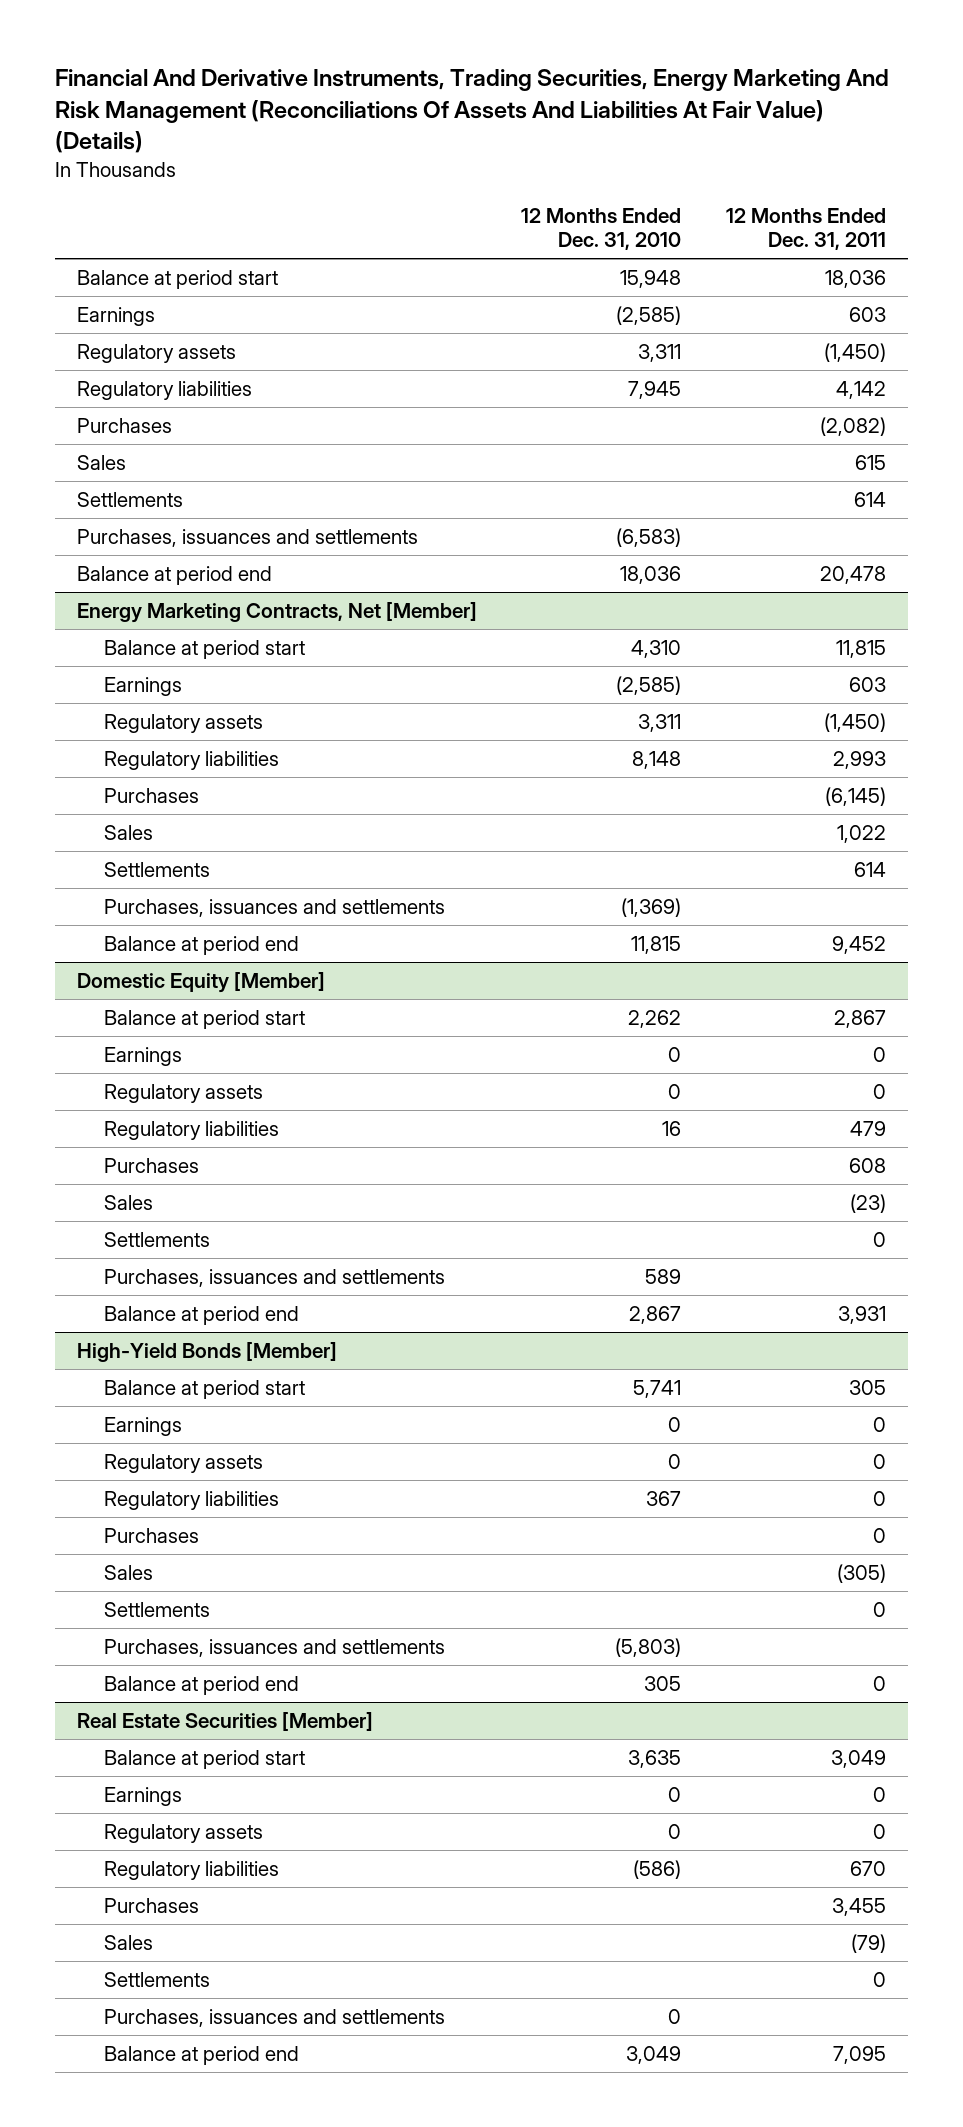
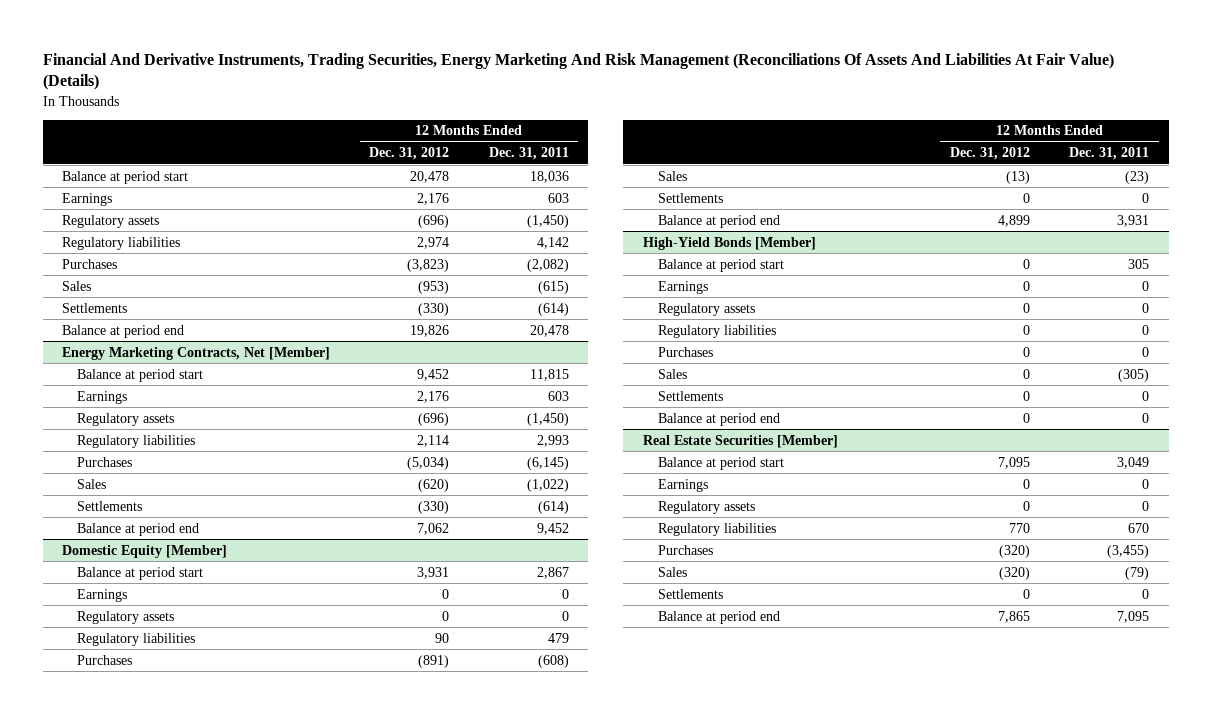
- | 12 Months Ended Dec. 31, 2010 | 12 Months Ended Dec. 31, 2011
+ | 12 Months Ended Dec. 31, 2012 | 12 Months Ended Dec. 31, 2011
- Sales | | 615
- Settlements | | 614
- Purchases, issuances and settlements | (6,583) |
+ Sales | (953) | (615)
+ Settlements | (330) | (614)
@ Energy Marketing Contracts, Net [Member]
- Sales | | 1,022
- Settlements | | 614
- Purchases, issuances and settlements | (1,369) |
+ Sales | (620) | (1,022)
+ Settlements | (330) | (614)
@ Domestic Equity [Member]
- Purchases | | 608
+ Purchases | (891) | (608)
- Purchases, issuances and settlements | 589 |
@ High-Yield Bonds [Member]
- Purchases, issuances and settlements | (5,803) |
@ Real Estate Securities [Member]
- Purchases | | 3,455
+ Purchases | (320) | (3,455)
- Purchases, issuances and settlements | 0 |

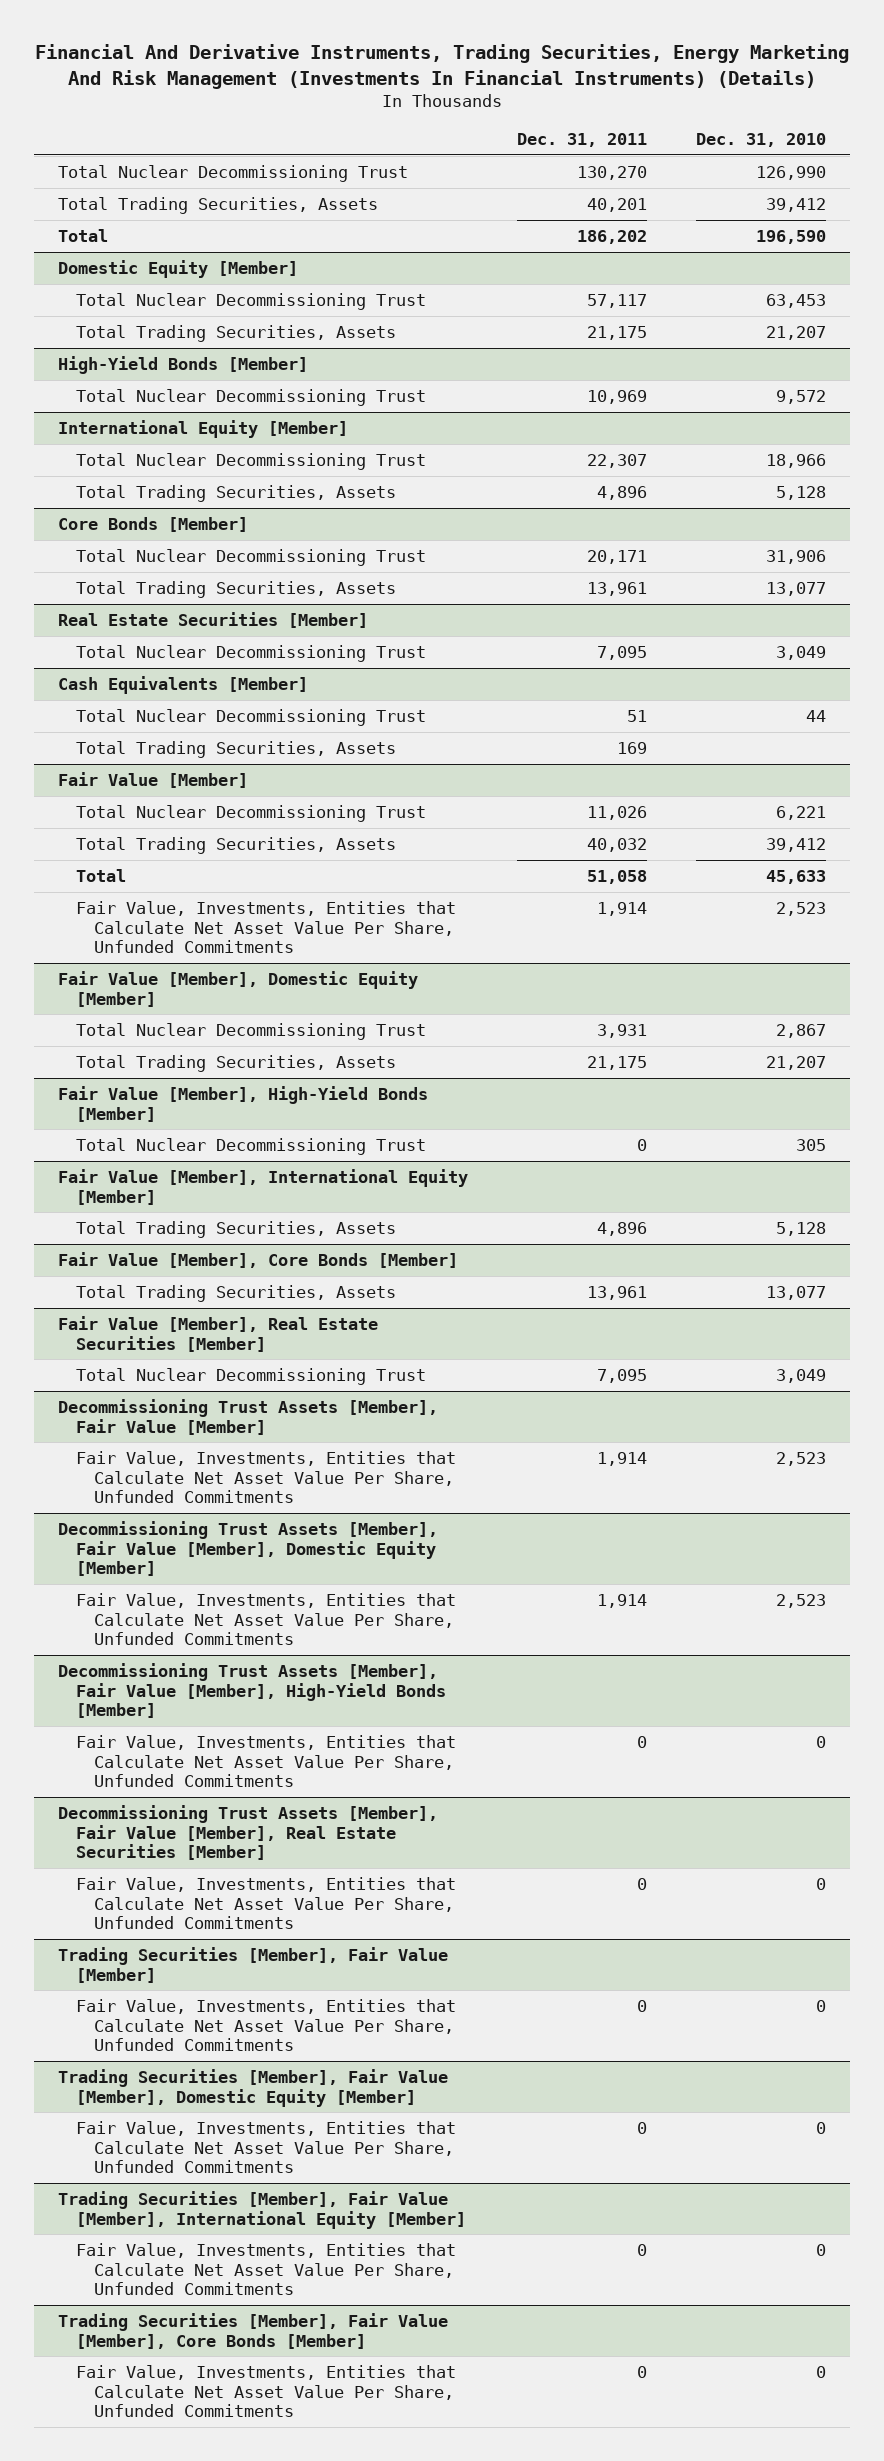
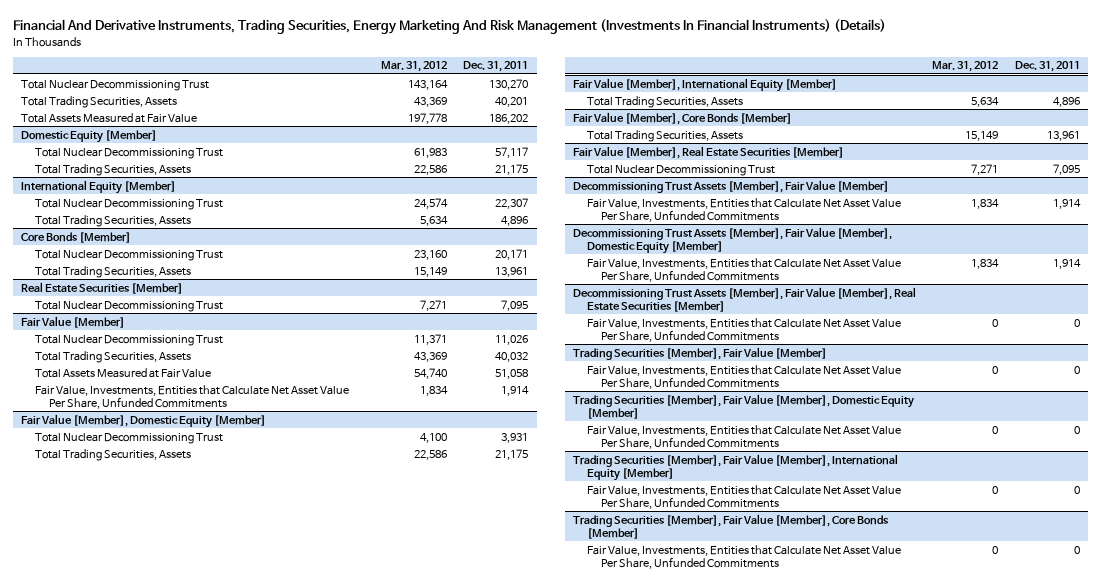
- | Dec. 31, 2011 | Dec. 31, 2010
+ | Mar. 31, 2012 | Dec. 31, 2011
- Total | 186,202 | 196,590
+ Total Assets Measured at Fair Value | 197,778 | 186,202
- High-Yield Bonds [Member]
- Total Nuclear Decommissioning Trust | 10,969 | 9,572
- Cash Equivalents [Member]
- Total Nuclear Decommissioning Trust | 51 | 44
- Total Trading Securities, Assets | 169 |
@ Fair Value [Member]
- Total | 51,058 | 45,633
+ Total Assets Measured at Fair Value | 54,740 | 51,058
- Fair Value [Member], High-Yield Bonds [Member]
- Total Nuclear Decommissioning Trust | 0 | 305
- Decommissioning Trust Assets [Member], Fair Value [Member], High-Yield Bonds [Member]
- Fair Value, Investments, Entities that Calculate Net Asset Value Per Share, Unfunded Commitments | 0 | 0

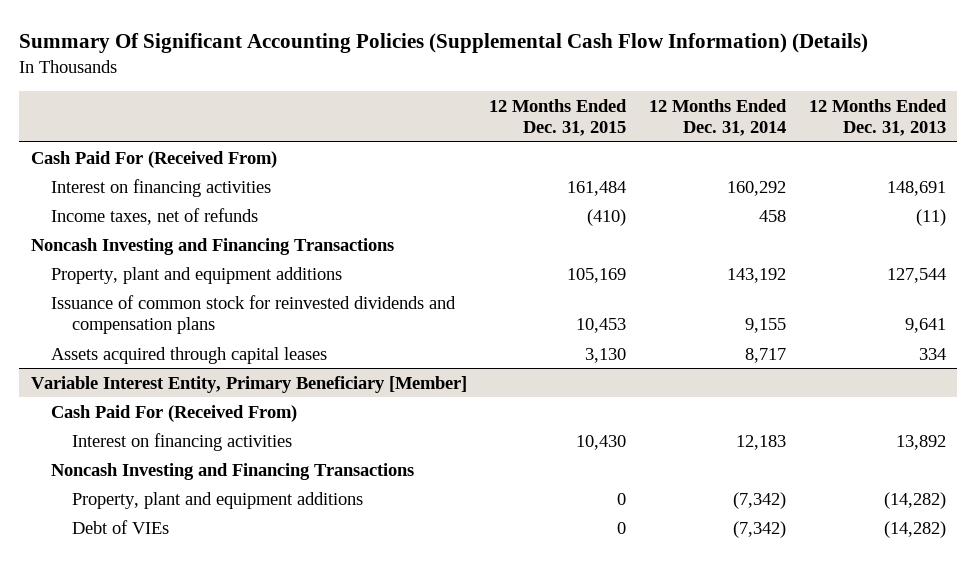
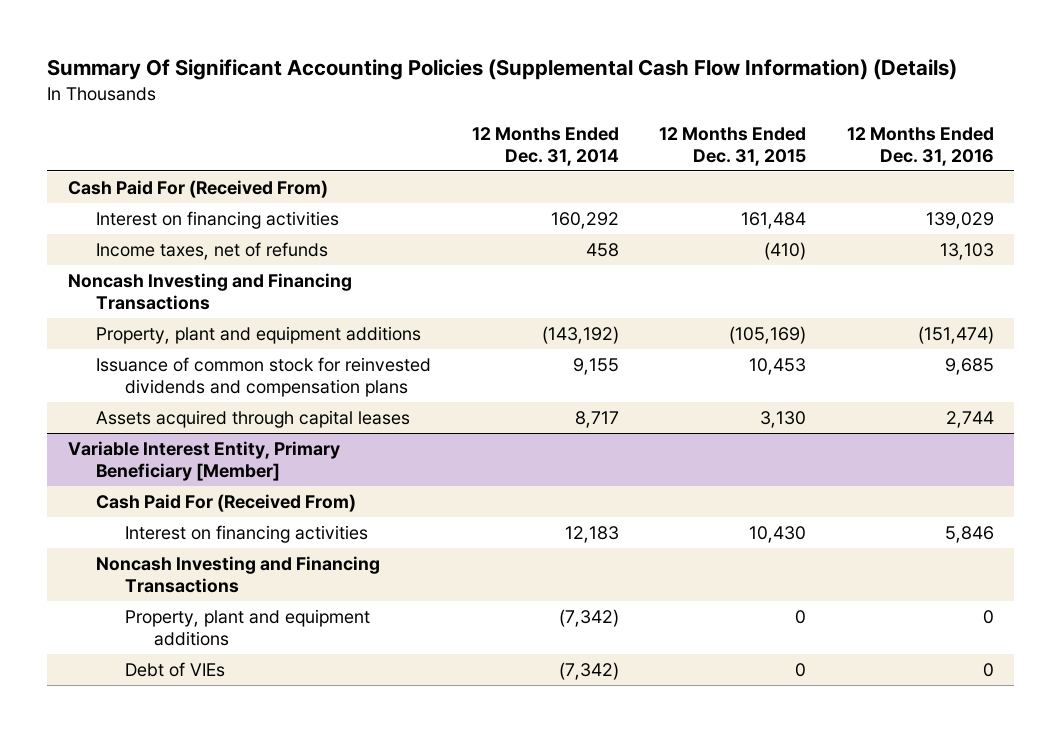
- | 12 Months Ended Dec. 31, 2015 | 12 Months Ended Dec. 31, 2014 | 12 Months Ended Dec. 31, 2013
+ | 12 Months Ended Dec. 31, 2014 | 12 Months Ended Dec. 31, 2015 | 12 Months Ended Dec. 31, 2016
- Property, plant and equipment additions | 105,169 | 143,192 | 127,544
+ Property, plant and equipment additions | (143,192) | (105,169) | (151,474)

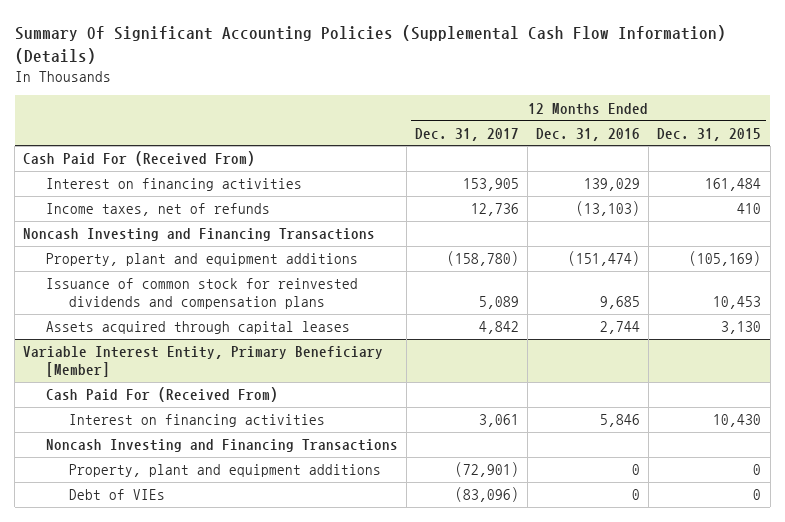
- | 12 Months Ended Dec. 31, 2014 | 12 Months Ended Dec. 31, 2015 | 12 Months Ended Dec. 31, 2016
+ | 12 Months Ended Dec. 31, 2017 | 12 Months Ended Dec. 31, 2016 | 12 Months Ended Dec. 31, 2015
- Income taxes, net of refunds | 458 | (410) | 13,103
+ Income taxes, net of refunds | 12,736 | (13,103) | 410

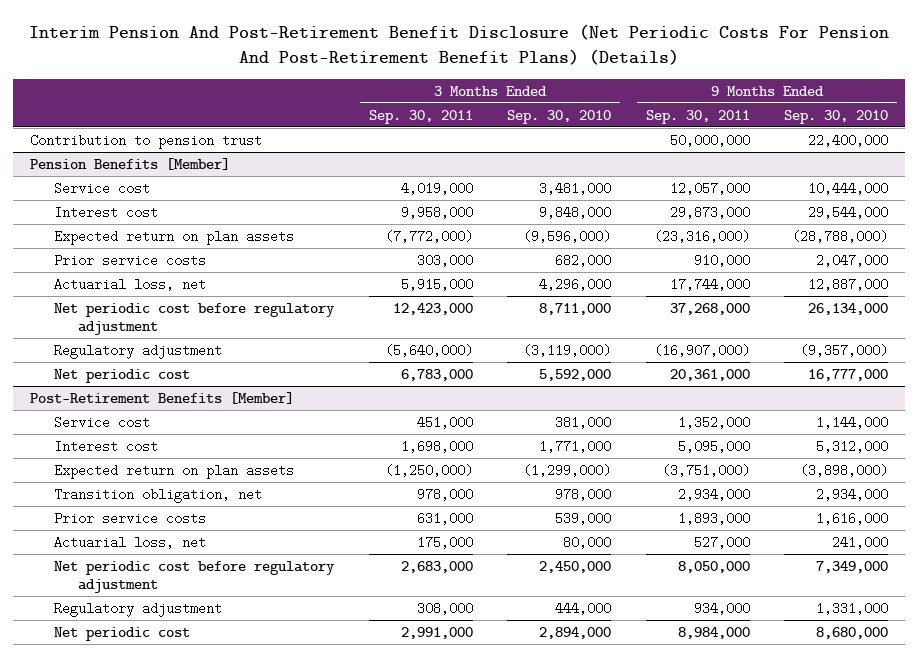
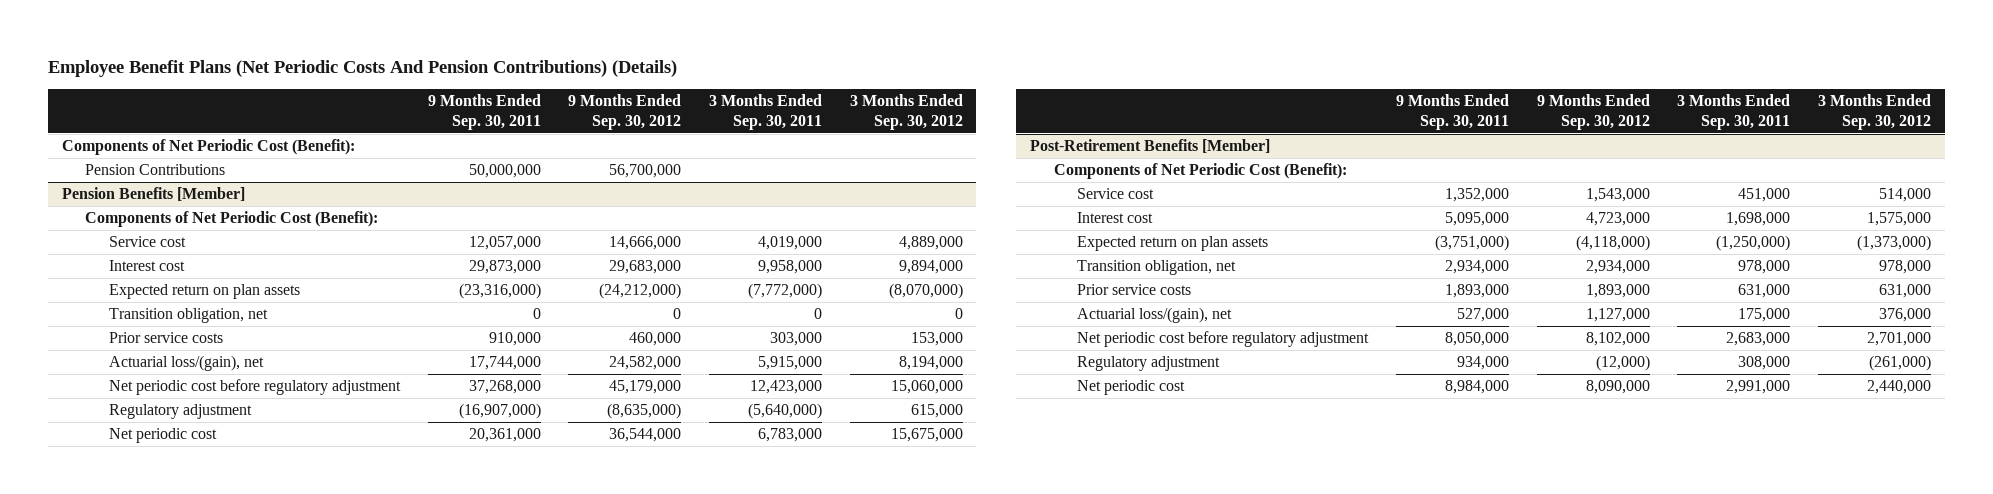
- Interim Pension And Post-Retirement Benefit Disclosure (Net Periodic Costs For Pension And Post-Retirement Benefit Plans) (Details)
+ Employee Benefit Plans (Net Periodic Costs And Pension Contributions) (Details)
- | 3 Months Ended Sep. 30, 2011 | 3 Months Ended Sep. 30, 2010 | 9 Months Ended Sep. 30, 2011 | 9 Months Ended Sep. 30, 2010
+ | 9 Months Ended Sep. 30, 2011 | 9 Months Ended Sep. 30, 2012 | 3 Months Ended Sep. 30, 2011 | 3 Months Ended Sep. 30, 2012
- Contribution to pension trust | | | 50,000,000 | 22,400,000
+ Components of Net Periodic Cost (Benefit):
+ Pension Contributions | 50,000,000 | 56,700,000 | |
@ Pension Benefits [Member]
+ Components of Net Periodic Cost (Benefit):
+ Transition obligation, net | 0 | 0 | 0 | 0
- Actuarial loss, net | 5,915,000 | 4,296,000 | 17,744,000 | 12,887,000
+ Actuarial loss/(gain), net | 17,744,000 | 24,582,000 | 5,915,000 | 8,194,000
@ Post-Retirement Benefits [Member]
+ Components of Net Periodic Cost (Benefit):
- Actuarial loss, net | 175,000 | 80,000 | 527,000 | 241,000
+ Actuarial loss/(gain), net | 527,000 | 1,127,000 | 175,000 | 376,000

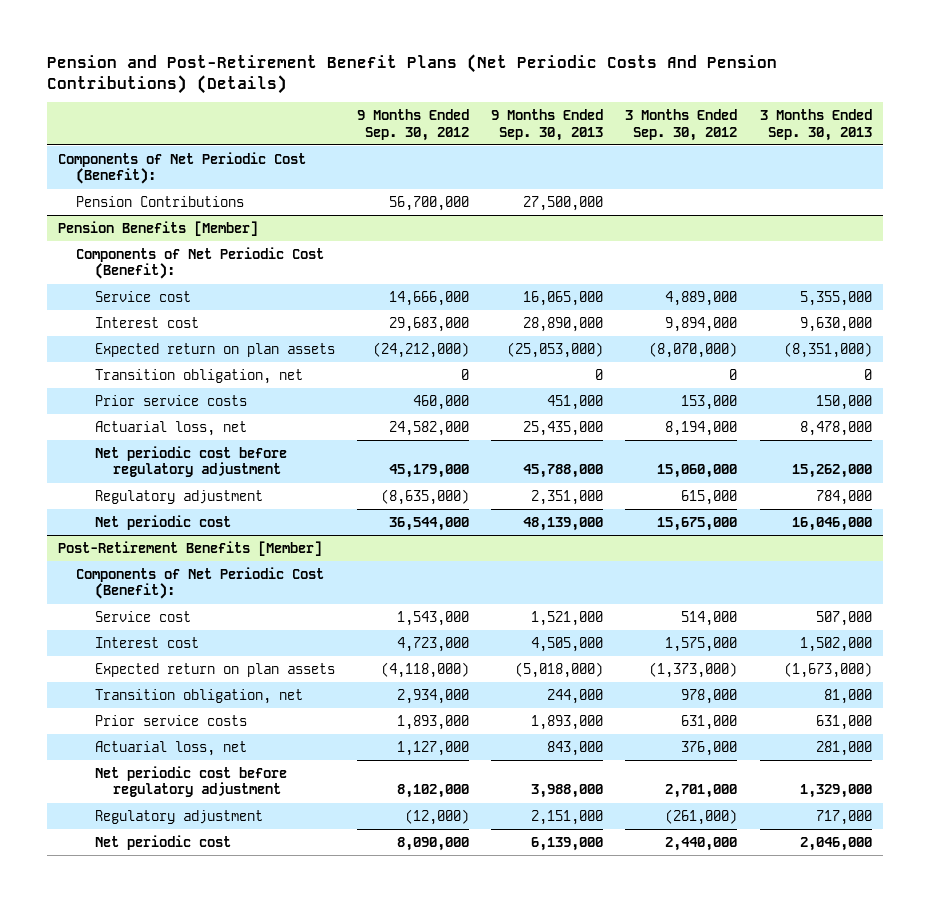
- Employee Benefit Plans (Net Periodic Costs And Pension Contributions) (Details)
+ Pension and Post-Retirement Benefit Plans (Net Periodic Costs And Pension Contributions) (Details)
- | 9 Months Ended Sep. 30, 2011 | 9 Months Ended Sep. 30, 2012 | 3 Months Ended Sep. 30, 2011 | 3 Months Ended Sep. 30, 2012
+ | 9 Months Ended Sep. 30, 2012 | 9 Months Ended Sep. 30, 2013 | 3 Months Ended Sep. 30, 2012 | 3 Months Ended Sep. 30, 2013
@ Pension Benefits [Member]
- Actuarial loss/(gain), net | 17,744,000 | 24,582,000 | 5,915,000 | 8,194,000
+ Actuarial loss, net | 24,582,000 | 25,435,000 | 8,194,000 | 8,478,000
@ Post-Retirement Benefits [Member]
- Actuarial loss/(gain), net | 527,000 | 1,127,000 | 175,000 | 376,000
+ Actuarial loss, net | 1,127,000 | 843,000 | 376,000 | 281,000

